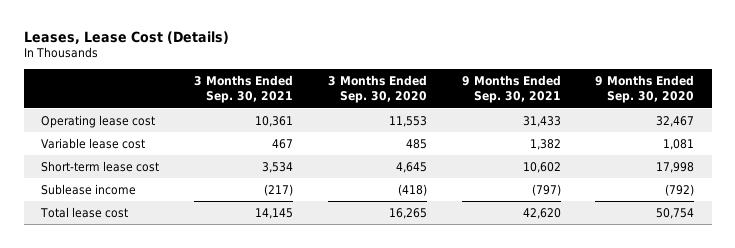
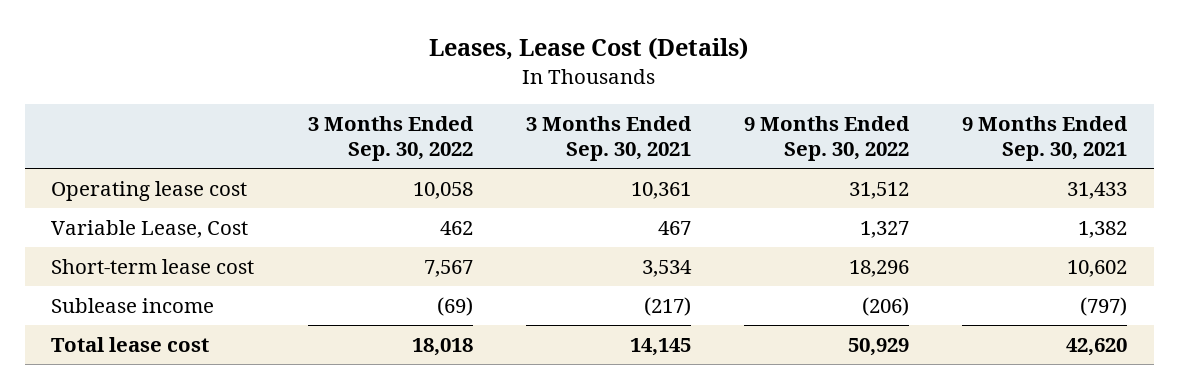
- | 3 Months Ended Sep. 30, 2021 | 3 Months Ended Sep. 30, 2020 | 9 Months Ended Sep. 30, 2021 | 9 Months Ended Sep. 30, 2020
+ | 3 Months Ended Sep. 30, 2022 | 3 Months Ended Sep. 30, 2021 | 9 Months Ended Sep. 30, 2022 | 9 Months Ended Sep. 30, 2021
- Variable lease cost | 467 | 485 | 1,382 | 1,081
+ Variable Lease, Cost | 462 | 467 | 1,327 | 1,382

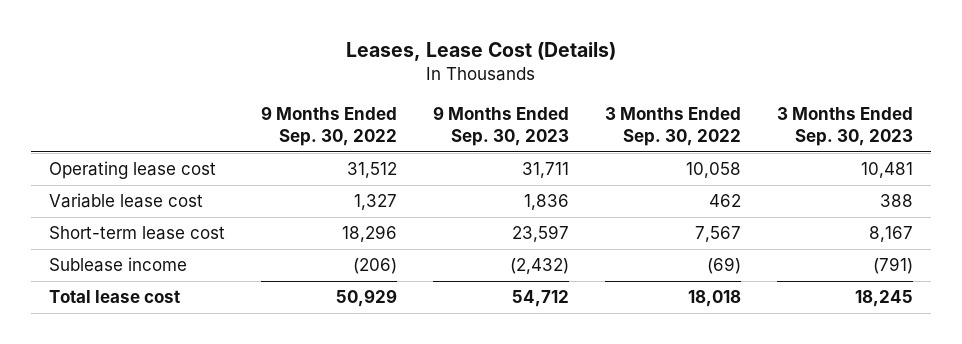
- | 3 Months Ended Sep. 30, 2022 | 3 Months Ended Sep. 30, 2021 | 9 Months Ended Sep. 30, 2022 | 9 Months Ended Sep. 30, 2021
+ | 9 Months Ended Sep. 30, 2022 | 9 Months Ended Sep. 30, 2023 | 3 Months Ended Sep. 30, 2022 | 3 Months Ended Sep. 30, 2023
- Variable Lease, Cost | 462 | 467 | 1,327 | 1,382
+ Variable lease cost | 1,327 | 1,836 | 462 | 388

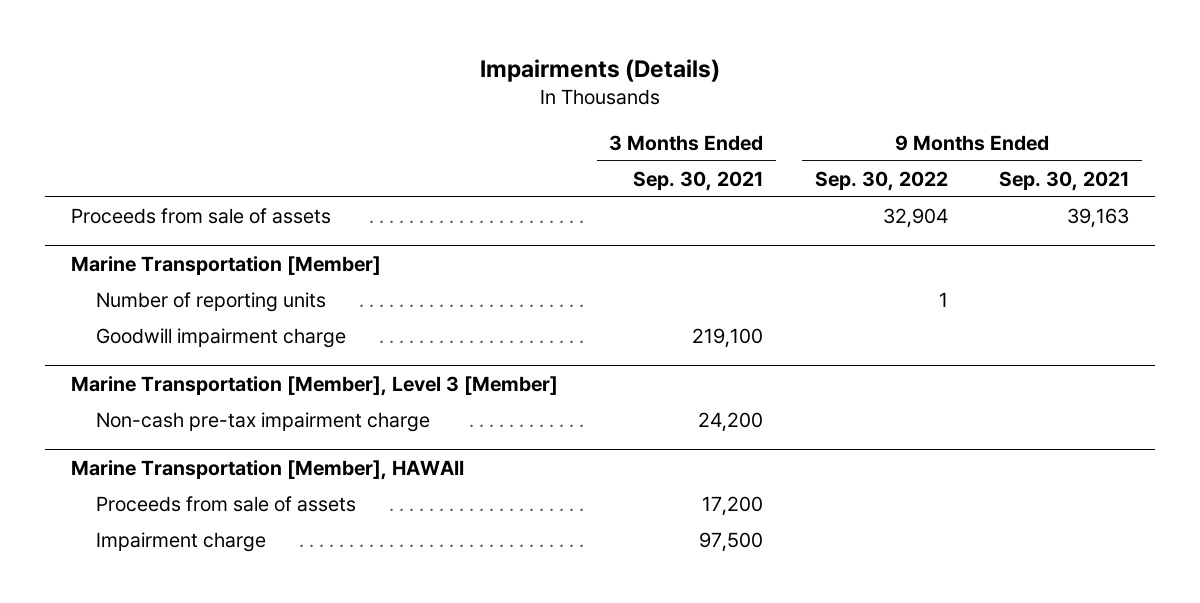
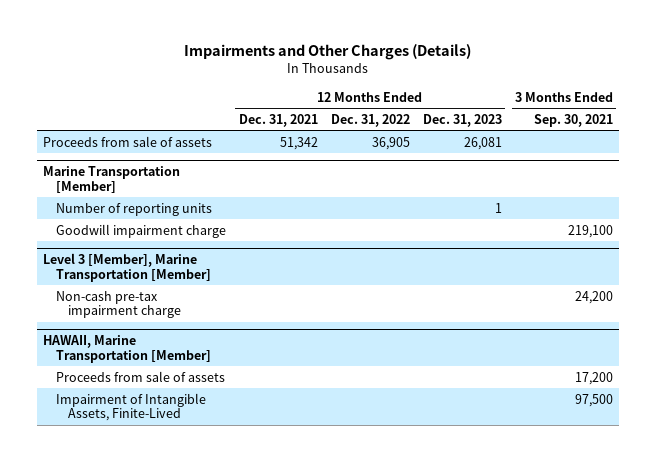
- Impairments (Details)
+ Impairments and Other Charges (Details)
- | 3 Months Ended Sep. 30, 2021 | 9 Months Ended Sep. 30, 2022 | 9 Months Ended Sep. 30, 2021
+ | 12 Months Ended Dec. 31, 2021 | 12 Months Ended Dec. 31, 2022 | 12 Months Ended Dec. 31, 2023 | 3 Months Ended Sep. 30, 2021
- Marine Transportation [Member], Level 3 [Member]
+ Level 3 [Member], Marine Transportation [Member]
- Marine Transportation [Member], HAWAII
+ HAWAII, Marine Transportation [Member]
- Impairment charge | 97,500 | |
+ Impairment of Intangible Assets, Finite-Lived | | | | 97,500

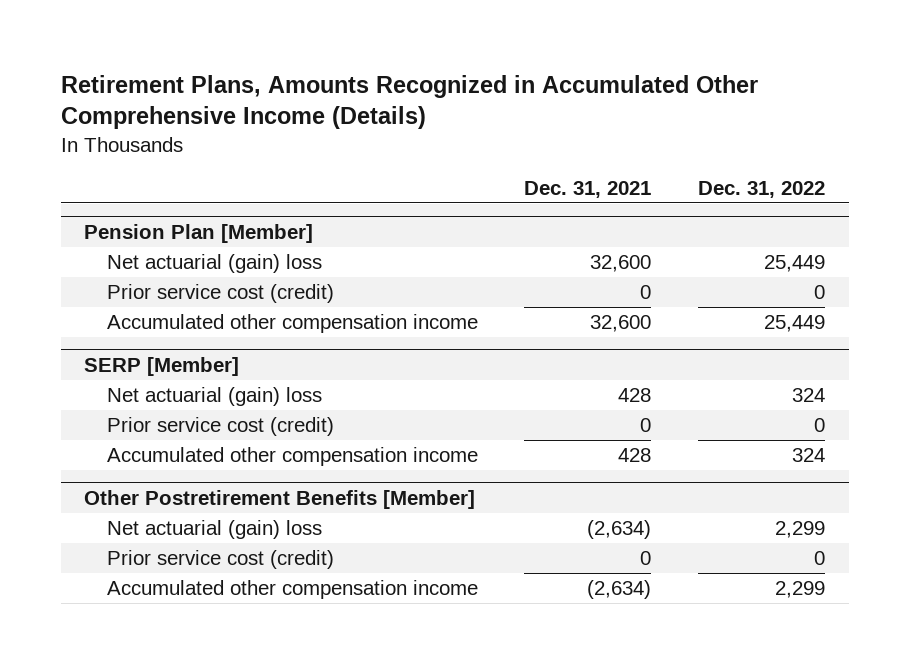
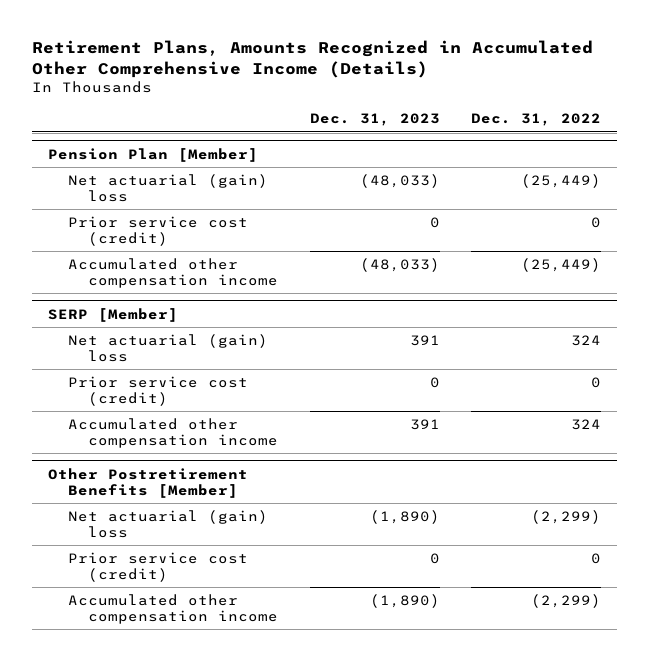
- | Dec. 31, 2021 | Dec. 31, 2022
+ | Dec. 31, 2023 | Dec. 31, 2022
@ Pension Plan [Member]
- Net actuarial (gain) loss | 32,600 | 25,449
+ Net actuarial (gain) loss | (48,033) | (25,449)
- Accumulated other compensation income | 32,600 | 25,449
+ Accumulated other compensation income | (48,033) | (25,449)
@ Other Postretirement Benefits [Member]
- Net actuarial (gain) loss | (2,634) | 2,299
+ Net actuarial (gain) loss | (1,890) | (2,299)
- Accumulated other compensation income | (2,634) | 2,299
+ Accumulated other compensation income | (1,890) | (2,299)

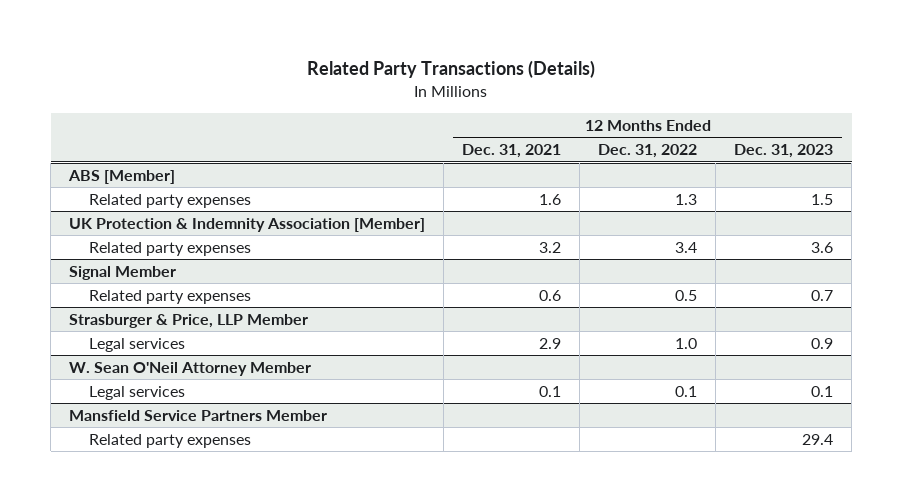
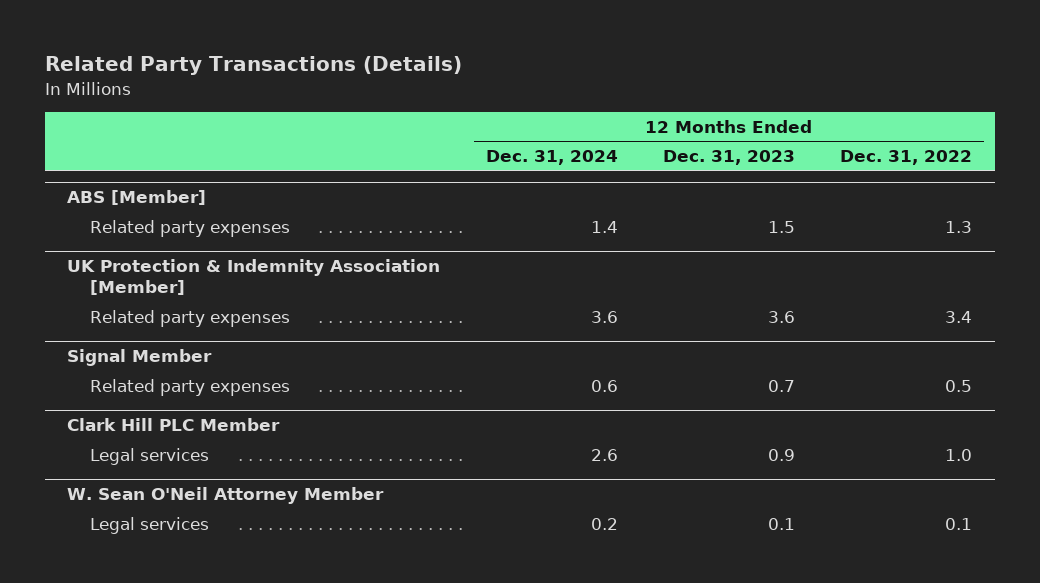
- | 12 Months Ended Dec. 31, 2021 | 12 Months Ended Dec. 31, 2022 | 12 Months Ended Dec. 31, 2023
+ | 12 Months Ended Dec. 31, 2024 | 12 Months Ended Dec. 31, 2023 | 12 Months Ended Dec. 31, 2022
- Strasburger & Price, LLP Member
+ Clark Hill PLC Member
- Mansfield Service Partners Member
- Related party expenses | | | 29.4

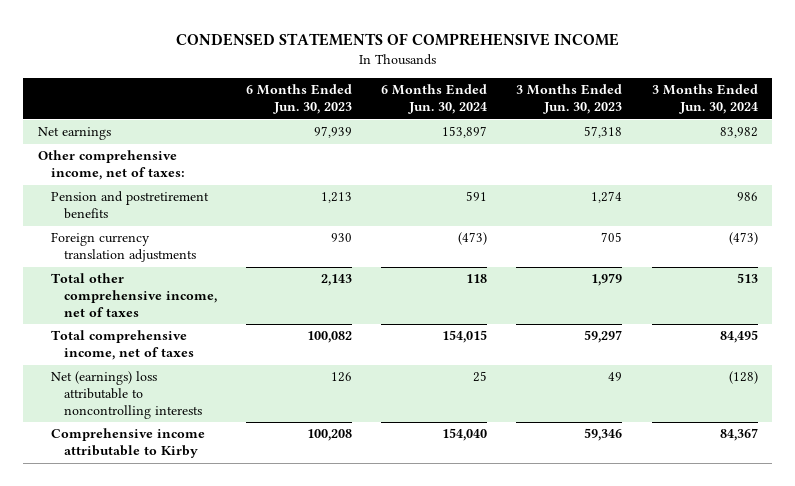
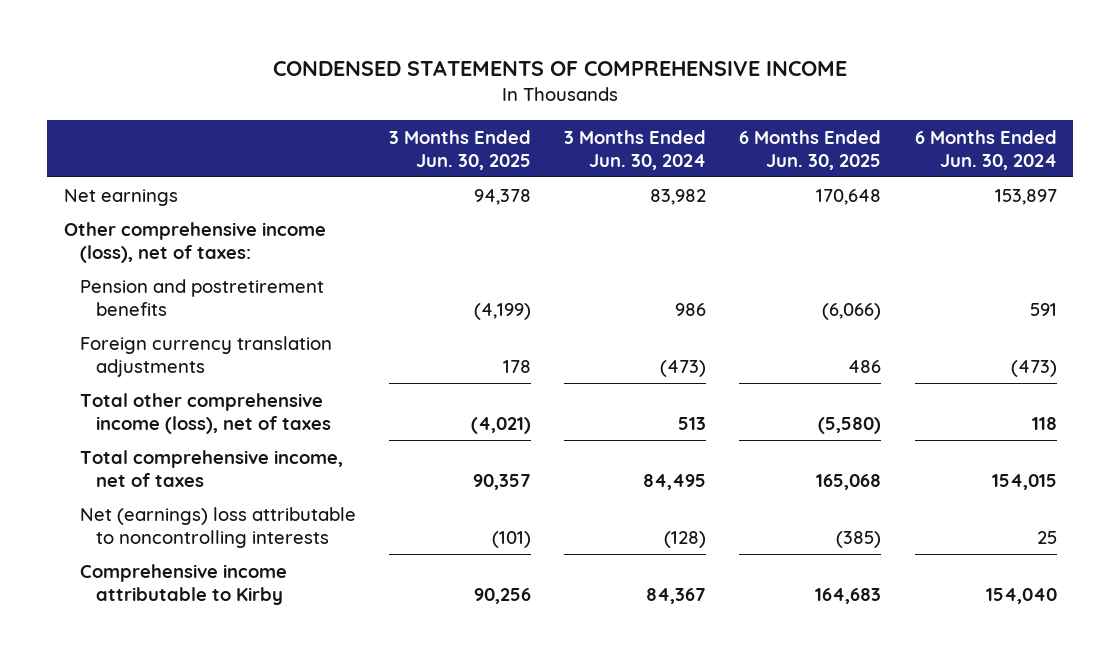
- | 6 Months Ended Jun. 30, 2023 | 6 Months Ended Jun. 30, 2024 | 3 Months Ended Jun. 30, 2023 | 3 Months Ended Jun. 30, 2024
+ | 3 Months Ended Jun. 30, 2025 | 3 Months Ended Jun. 30, 2024 | 6 Months Ended Jun. 30, 2025 | 6 Months Ended Jun. 30, 2024
- Other comprehensive income, net of taxes:
+ Other comprehensive income (loss), net of taxes:
- Total other comprehensive income, net of taxes | 2,143 | 118 | 1,979 | 513
+ Total other comprehensive income (loss), net of taxes | (4,021) | 513 | (5,580) | 118

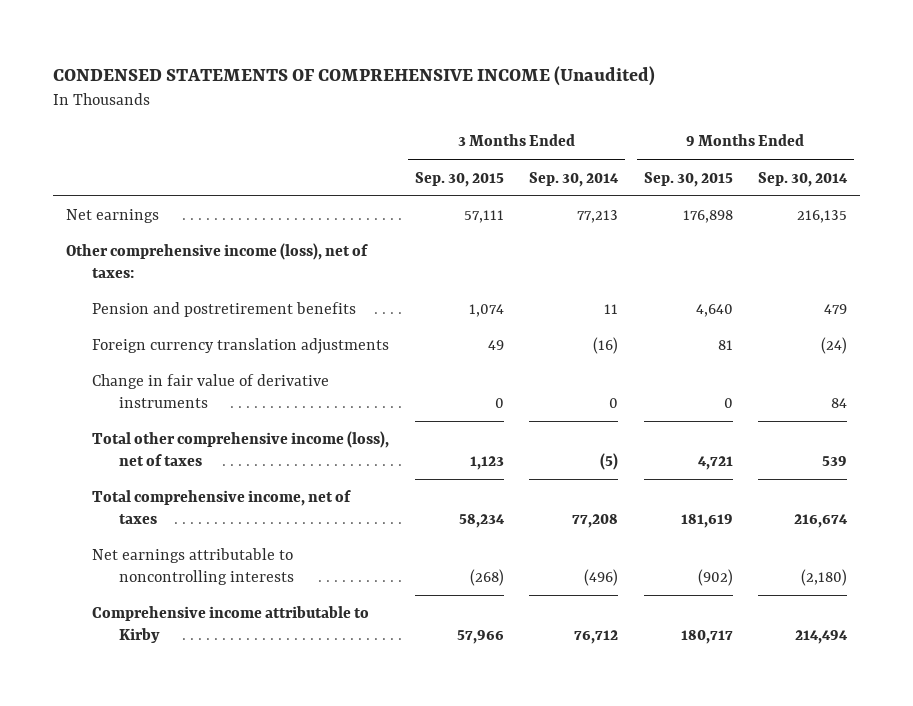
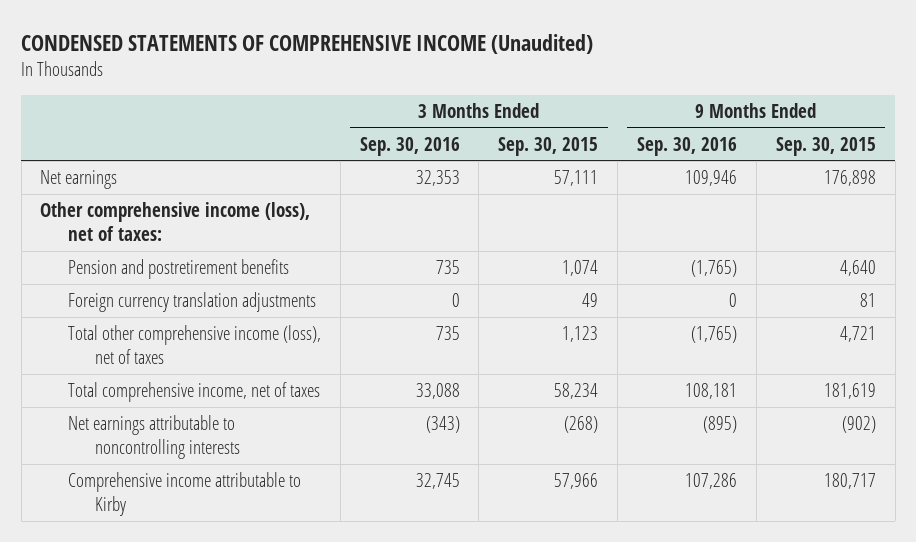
- | 3 Months Ended Sep. 30, 2015 | 3 Months Ended Sep. 30, 2014 | 9 Months Ended Sep. 30, 2015 | 9 Months Ended Sep. 30, 2014
+ | 3 Months Ended Sep. 30, 2016 | 3 Months Ended Sep. 30, 2015 | 9 Months Ended Sep. 30, 2016 | 9 Months Ended Sep. 30, 2015
- Change in fair value of derivative instruments | 0 | 0 | 0 | 84

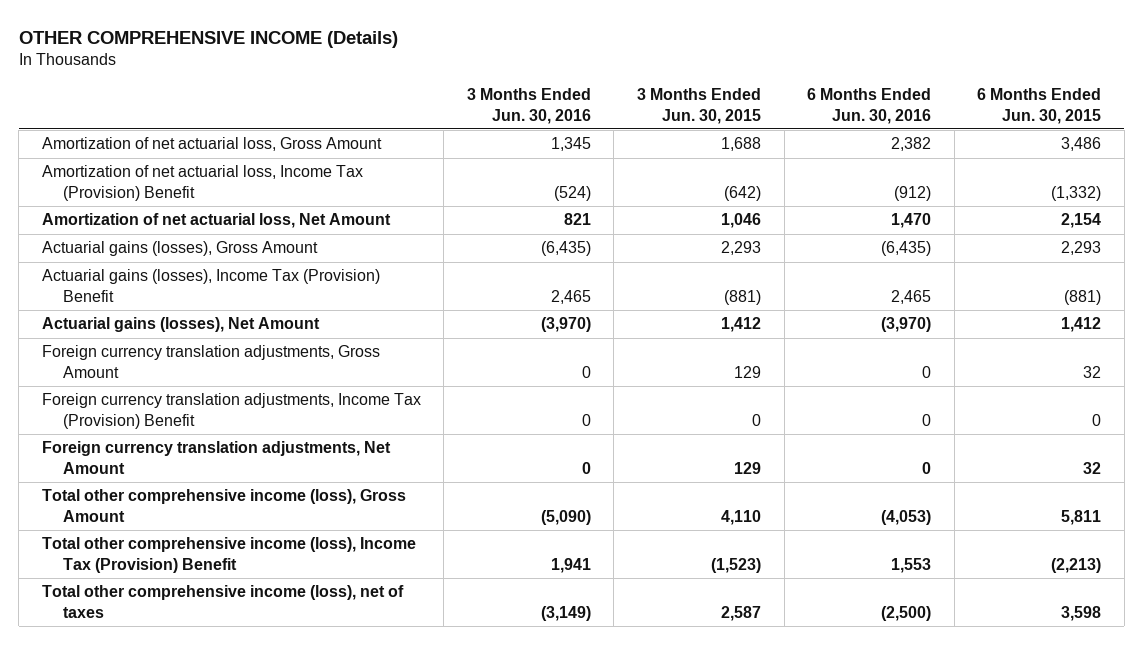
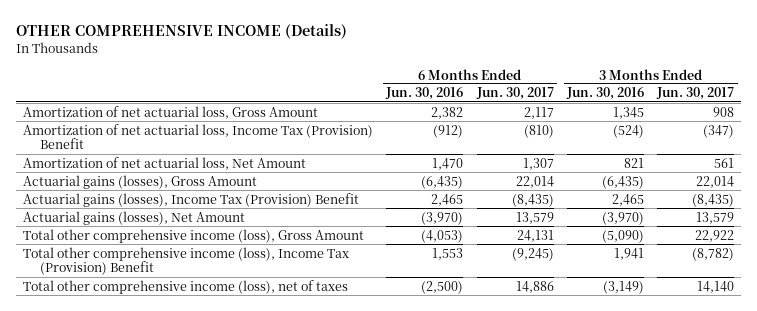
- | 3 Months Ended Jun. 30, 2016 | 3 Months Ended Jun. 30, 2015 | 6 Months Ended Jun. 30, 2016 | 6 Months Ended Jun. 30, 2015
+ | 6 Months Ended Jun. 30, 2016 | 6 Months Ended Jun. 30, 2017 | 3 Months Ended Jun. 30, 2016 | 3 Months Ended Jun. 30, 2017
- Foreign currency translation adjustments, Gross Amount | 0 | 129 | 0 | 32
- Foreign currency translation adjustments, Income Tax (Provision) Benefit | 0 | 0 | 0 | 0
- Foreign currency translation adjustments, Net Amount | 0 | 129 | 0 | 32

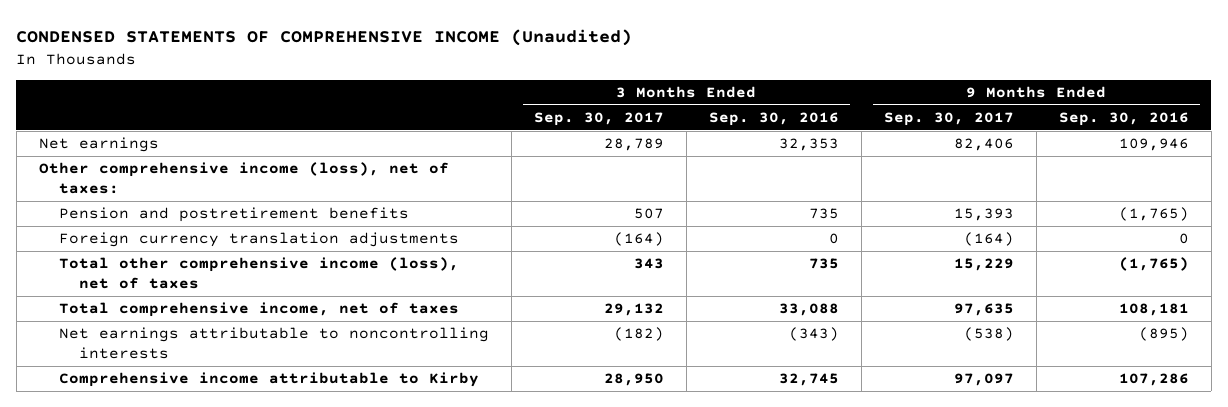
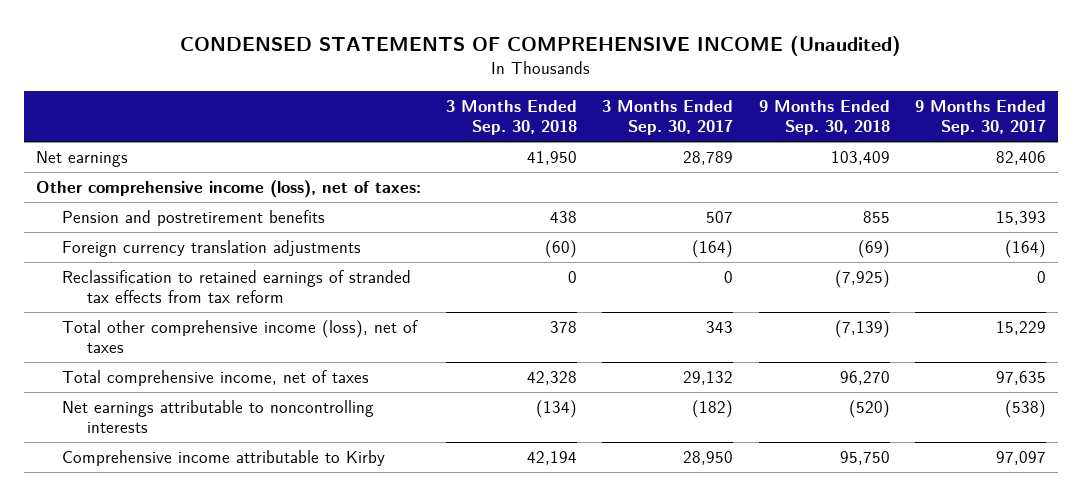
- | 3 Months Ended Sep. 30, 2017 | 3 Months Ended Sep. 30, 2016 | 9 Months Ended Sep. 30, 2017 | 9 Months Ended Sep. 30, 2016
+ | 3 Months Ended Sep. 30, 2018 | 3 Months Ended Sep. 30, 2017 | 9 Months Ended Sep. 30, 2018 | 9 Months Ended Sep. 30, 2017
+ Reclassification to retained earnings of stranded tax effects from tax reform | 0 | 0 | (7,925) | 0

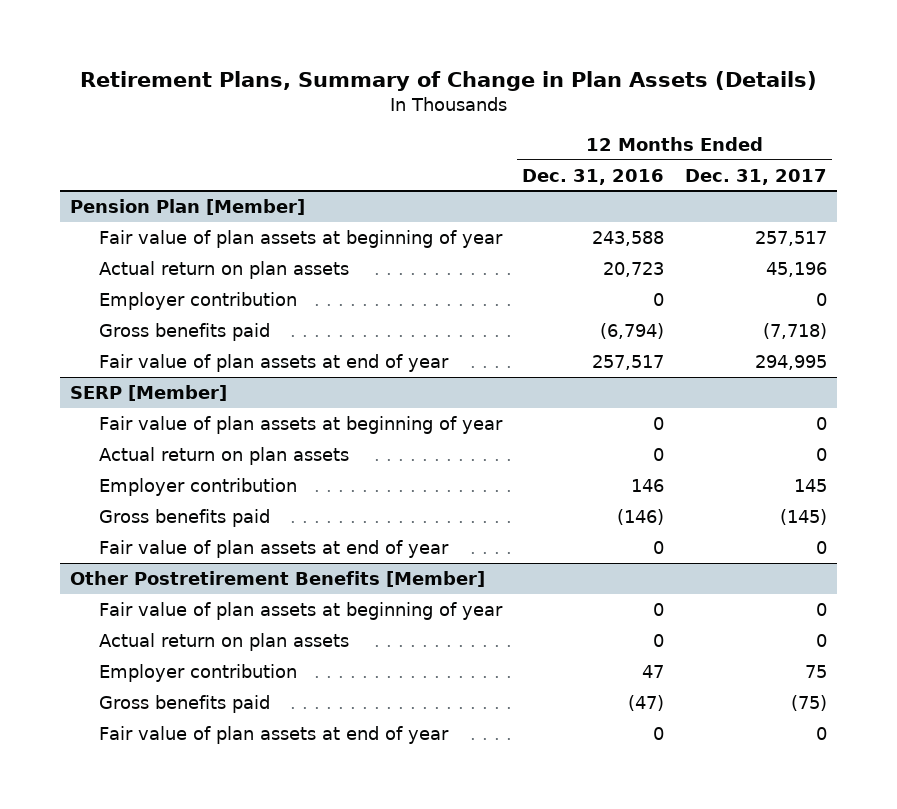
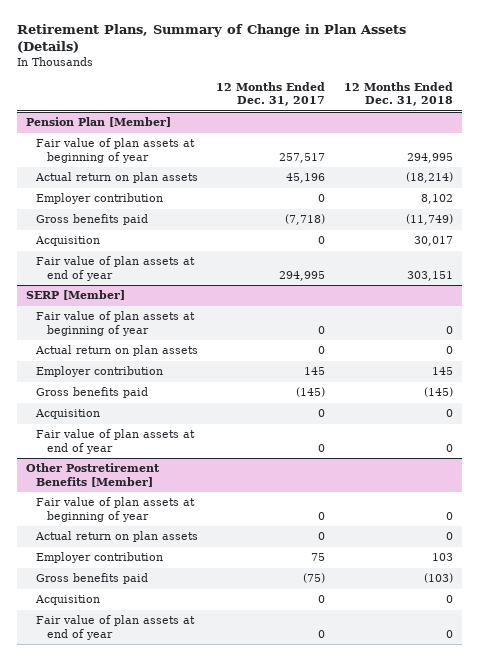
- | 12 Months Ended Dec. 31, 2016 | 12 Months Ended Dec. 31, 2017
+ | 12 Months Ended Dec. 31, 2017 | 12 Months Ended Dec. 31, 2018
@ Pension Plan [Member]
+ Acquisition | 0 | 30,017
@ SERP [Member]
+ Acquisition | 0 | 0
@ Other Postretirement Benefits [Member]
+ Acquisition | 0 | 0

